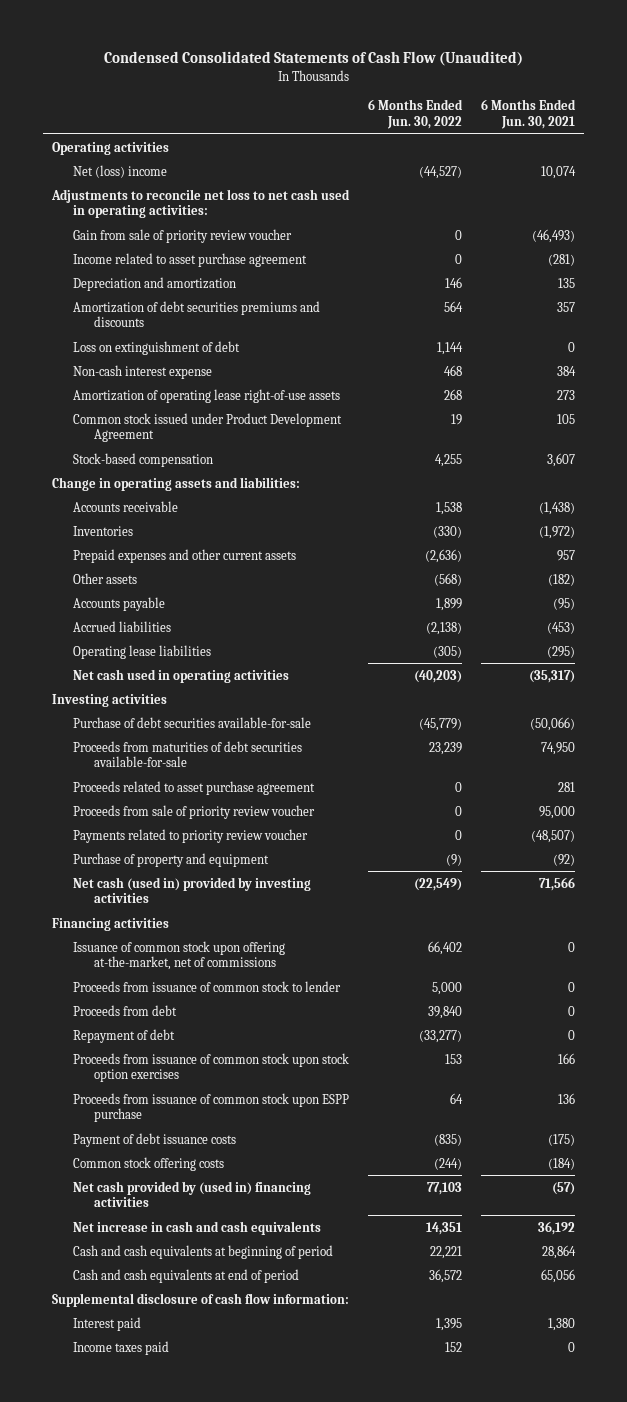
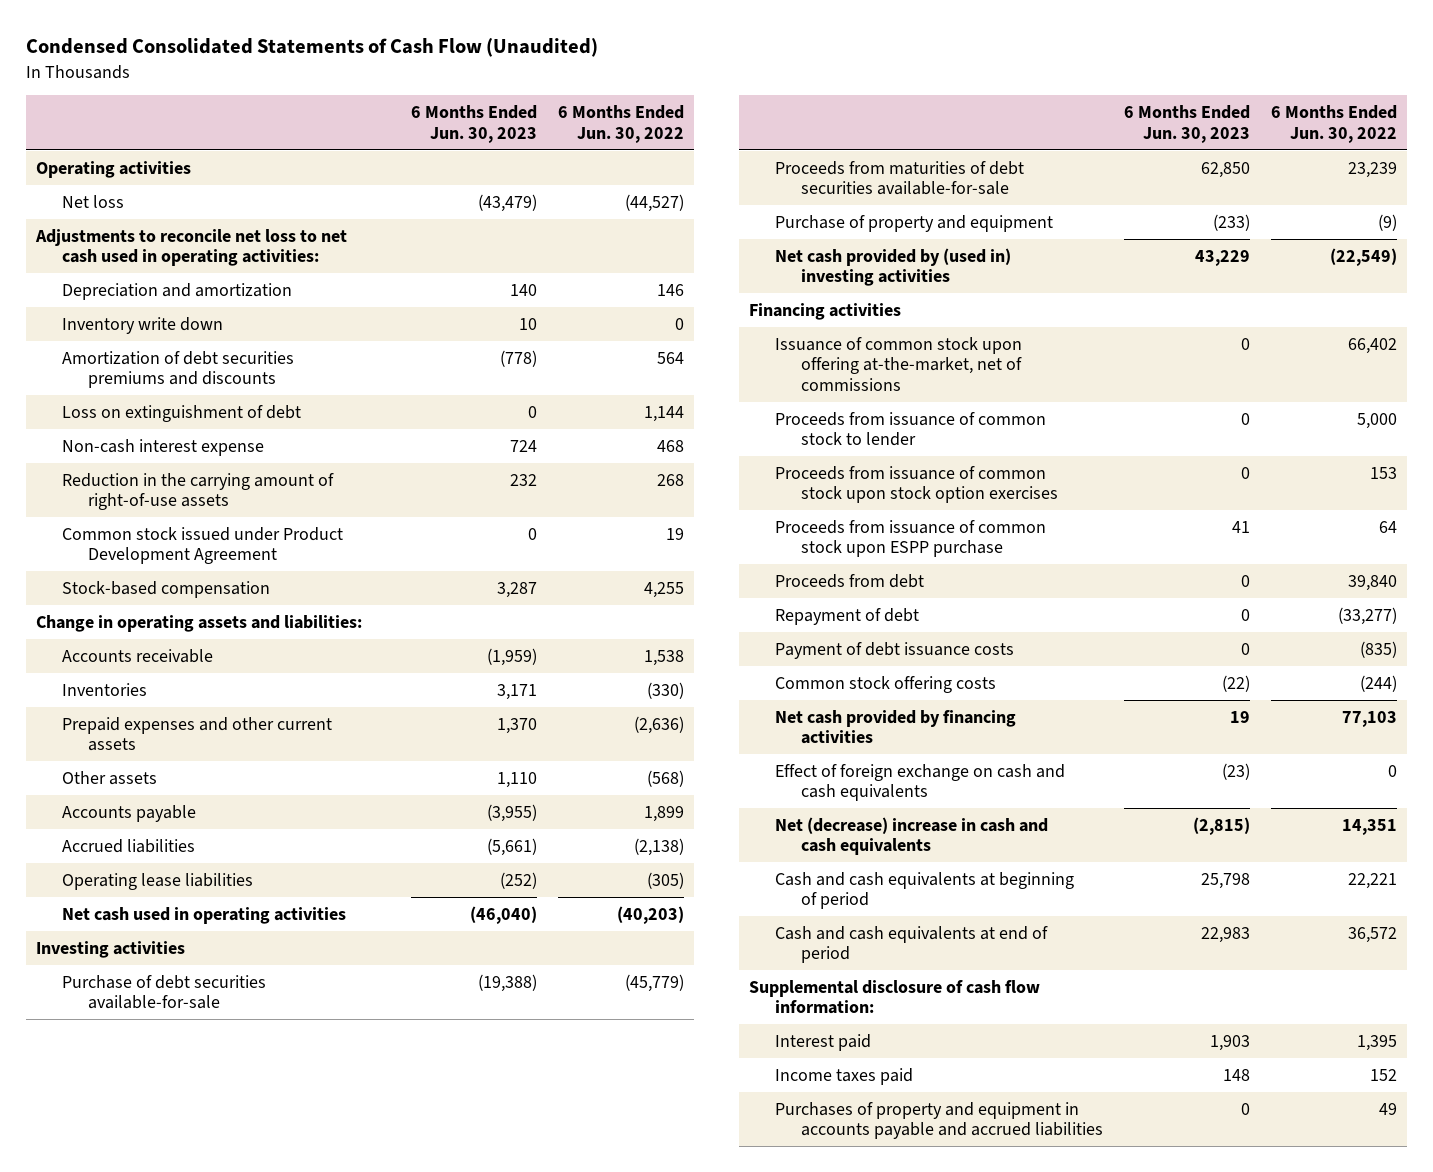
- | 6 Months Ended Jun. 30, 2022 | 6 Months Ended Jun. 30, 2021
+ | 6 Months Ended Jun. 30, 2023 | 6 Months Ended Jun. 30, 2022
- Net (loss) income | (44,527) | 10,074
+ Net loss | (43,479) | (44,527)
- Gain from sale of priority review voucher | 0 | (46,493)
- Income related to asset purchase agreement | 0 | (281)
+ Inventory write down | 10 | 0
- Amortization of operating lease right-of-use assets | 268 | 273
+ Reduction in the carrying amount of right-of-use assets | 232 | 268
- Proceeds related to asset purchase agreement | 0 | 281
- Proceeds from sale of priority review voucher | 0 | 95,000
- Payments related to priority review voucher | 0 | (48,507)
- Net cash (used in) provided by investing activities | (22,549) | 71,566
+ Net cash provided by (used in) investing activities | 43,229 | (22,549)
moved down: Proceeds from debt | 0 | 39,840
moved down: Repayment of debt | 0 | (33,277)
- Net cash provided by (used in) financing activities | 77,103 | (57)
- Net increase in cash and cash equivalents | 14,351 | 36,192
+ Net cash provided by financing activities | 19 | 77,103
+ Effect of foreign exchange on cash and cash equivalents | (23) | 0
+ Net (decrease) increase in cash and cash equivalents | (2,815) | 14,351
+ Purchases of property and equipment in accounts payable and accrued liabilities | 0 | 49

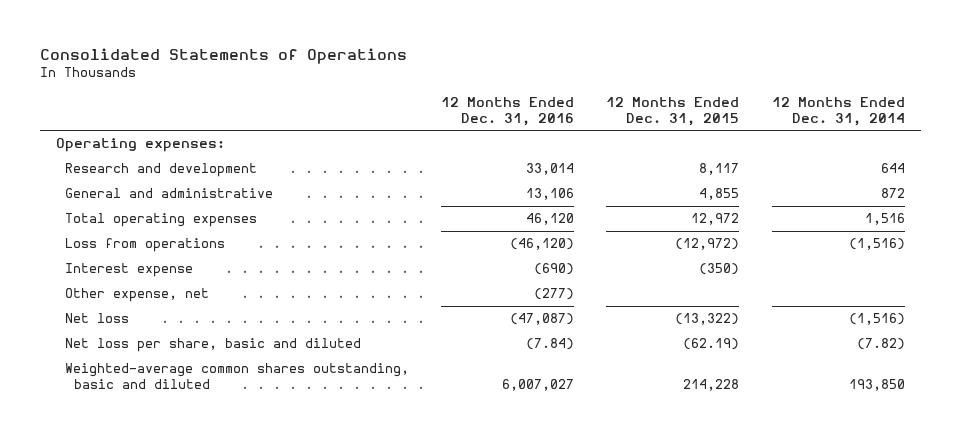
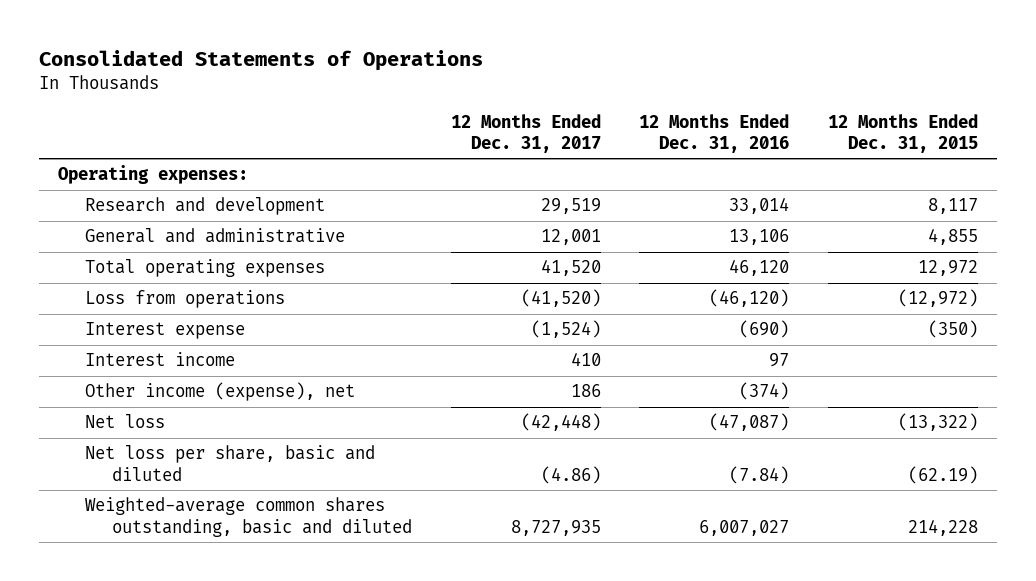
- | 12 Months Ended Dec. 31, 2016 | 12 Months Ended Dec. 31, 2015 | 12 Months Ended Dec. 31, 2014
+ | 12 Months Ended Dec. 31, 2017 | 12 Months Ended Dec. 31, 2016 | 12 Months Ended Dec. 31, 2015
- Other expense, net | (277) | |
+ Interest income | 410 | 97 |
+ Other income (expense), net | 186 | (374) |

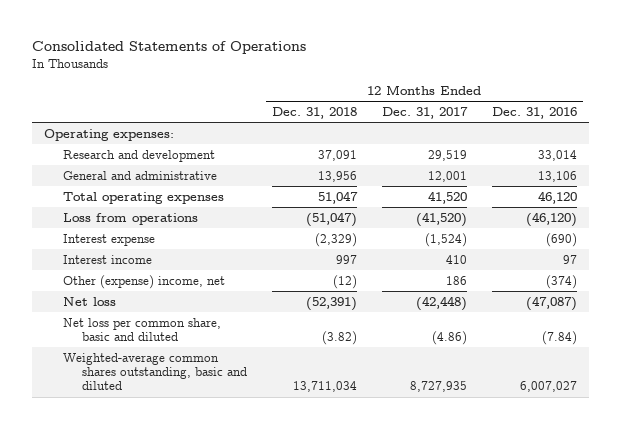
- | 12 Months Ended Dec. 31, 2017 | 12 Months Ended Dec. 31, 2016 | 12 Months Ended Dec. 31, 2015
+ | 12 Months Ended Dec. 31, 2018 | 12 Months Ended Dec. 31, 2017 | 12 Months Ended Dec. 31, 2016
- Other income (expense), net | 186 | (374) |
+ Other (expense) income, net | (12) | 186 | (374)
- Net loss per share, basic and diluted | (4.86) | (7.84) | (62.19)
+ Net loss per common share, basic and diluted | (3.82) | (4.86) | (7.84)

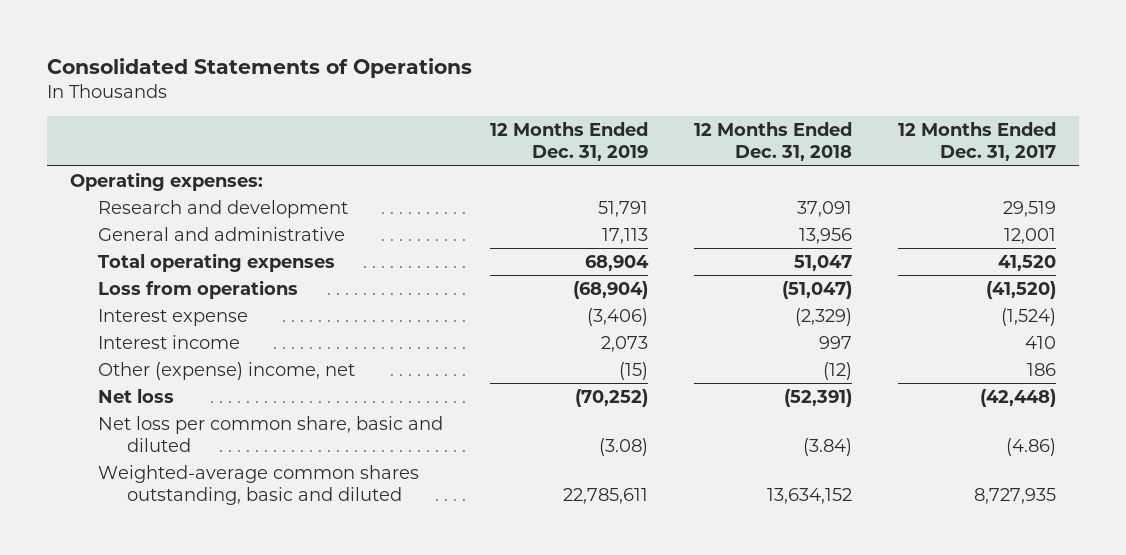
- | 12 Months Ended Dec. 31, 2018 | 12 Months Ended Dec. 31, 2017 | 12 Months Ended Dec. 31, 2016
+ | 12 Months Ended Dec. 31, 2019 | 12 Months Ended Dec. 31, 2018 | 12 Months Ended Dec. 31, 2017
- Net loss per common share, basic and diluted | (3.82) | (4.86) | (7.84)
- Weighted-average common shares outstanding, basic and diluted | 13,711,034 | 8,727,935 | 6,007,027
+ Net loss per common share, basic and diluted | (3.08) | (3.84) | (4.86)
+ Weighted-average common shares outstanding, basic and diluted | 22,785,611 | 13,634,152 | 8,727,935

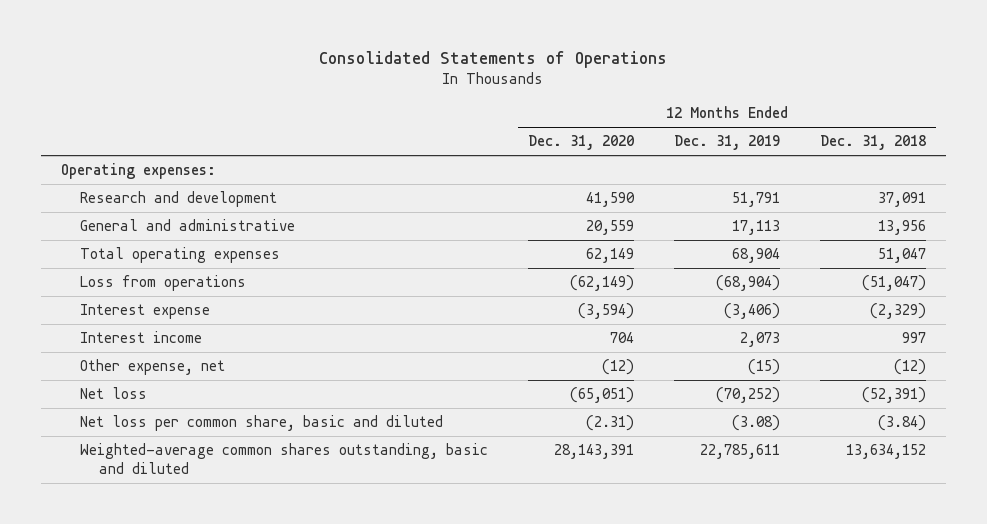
- | 12 Months Ended Dec. 31, 2019 | 12 Months Ended Dec. 31, 2018 | 12 Months Ended Dec. 31, 2017
+ | 12 Months Ended Dec. 31, 2020 | 12 Months Ended Dec. 31, 2019 | 12 Months Ended Dec. 31, 2018
- Other (expense) income, net | (15) | (12) | 186
+ Other expense, net | (12) | (15) | (12)

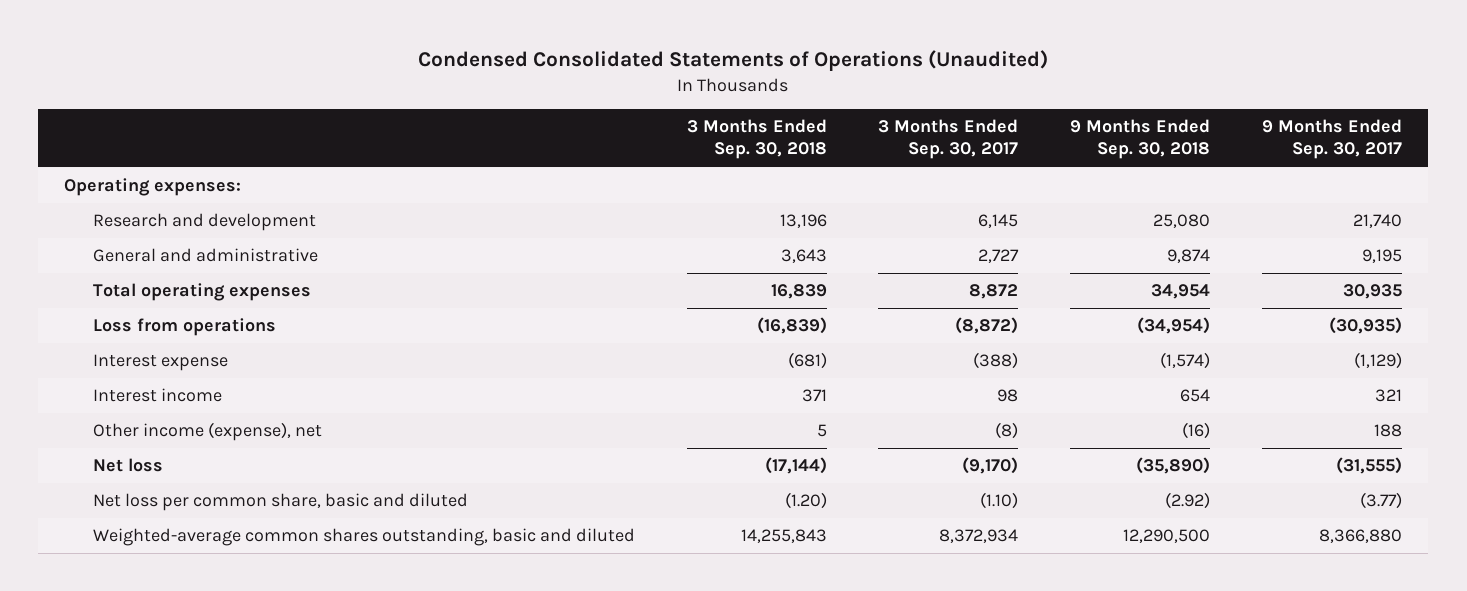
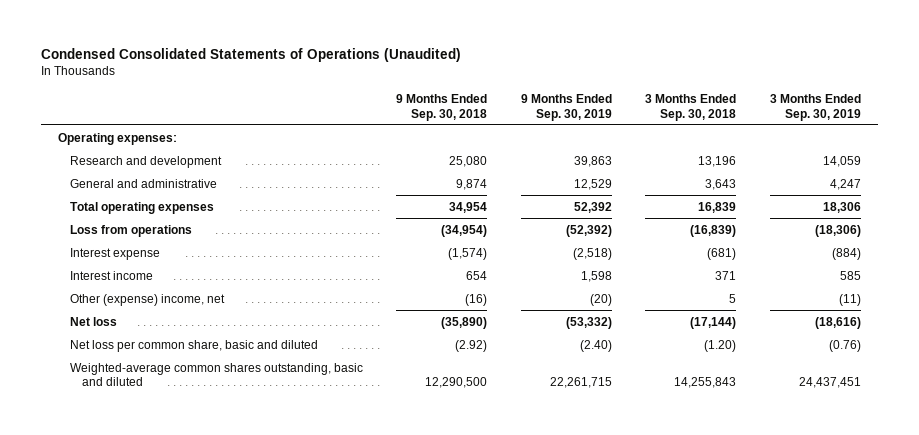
- | 3 Months Ended Sep. 30, 2018 | 3 Months Ended Sep. 30, 2017 | 9 Months Ended Sep. 30, 2018 | 9 Months Ended Sep. 30, 2017
+ | 9 Months Ended Sep. 30, 2018 | 9 Months Ended Sep. 30, 2019 | 3 Months Ended Sep. 30, 2018 | 3 Months Ended Sep. 30, 2019
- Other income (expense), net | 5 | (8) | (16) | 188
+ Other (expense) income, net | (16) | (20) | 5 | (11)

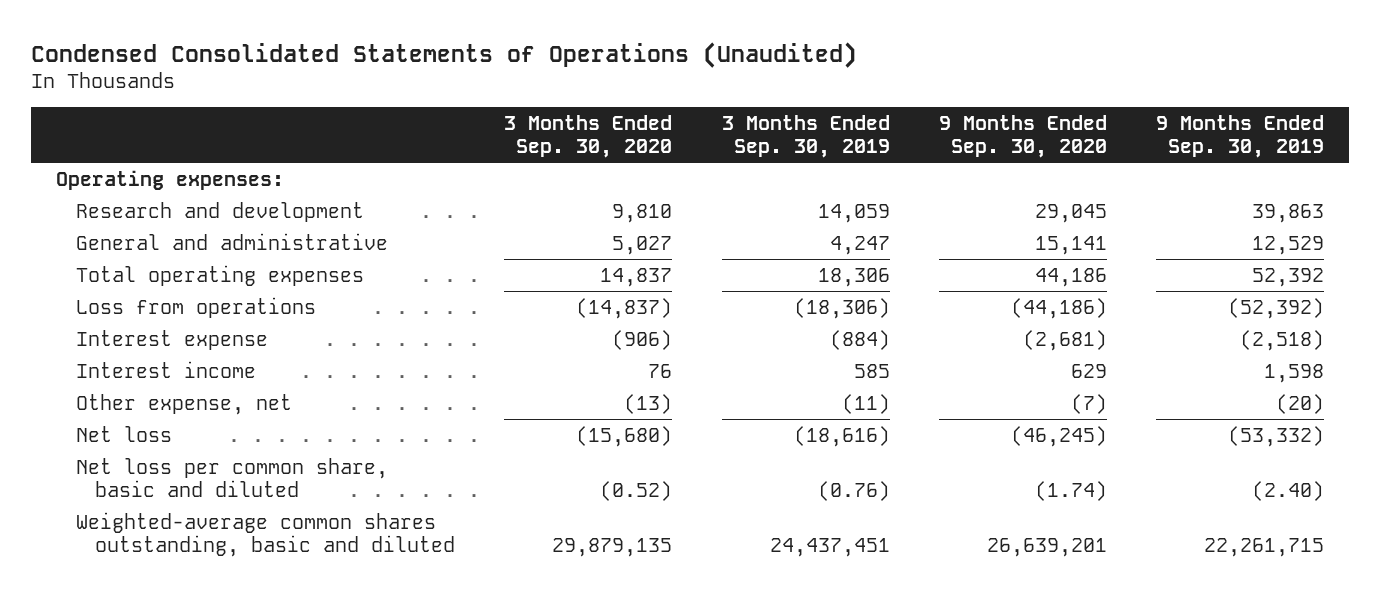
- | 9 Months Ended Sep. 30, 2018 | 9 Months Ended Sep. 30, 2019 | 3 Months Ended Sep. 30, 2018 | 3 Months Ended Sep. 30, 2019
+ | 3 Months Ended Sep. 30, 2020 | 3 Months Ended Sep. 30, 2019 | 9 Months Ended Sep. 30, 2020 | 9 Months Ended Sep. 30, 2019
- Other (expense) income, net | (16) | (20) | 5 | (11)
+ Other expense, net | (13) | (11) | (7) | (20)

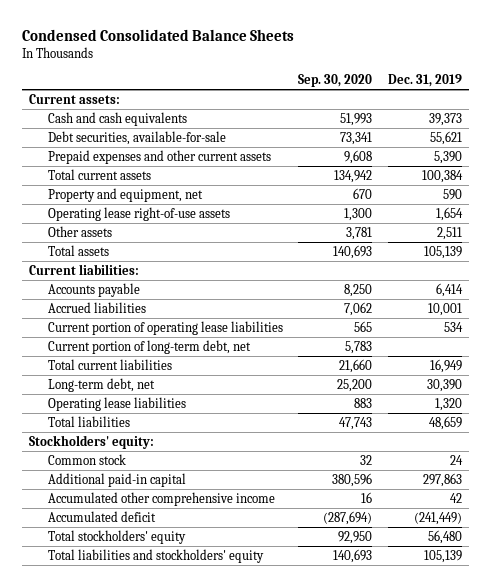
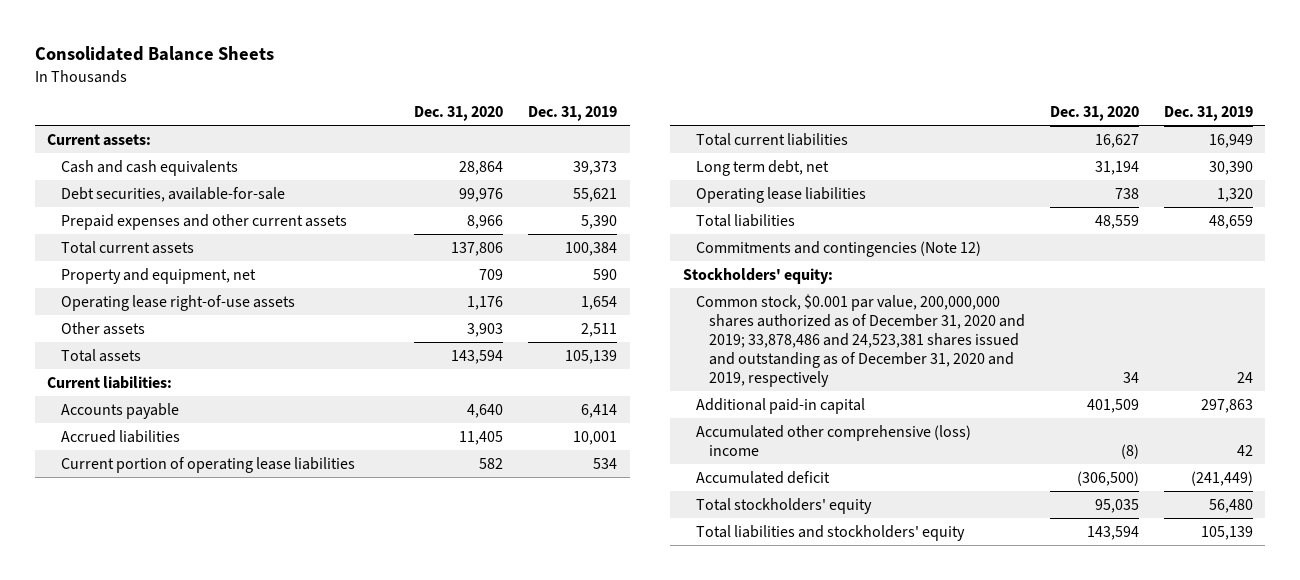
- Condensed Consolidated Balance Sheets
+ Consolidated Balance Sheets
- | Sep. 30, 2020 | Dec. 31, 2019
+ | Dec. 31, 2020 | Dec. 31, 2019
- Current portion of long-term debt, net | 5,783 |
- Long-term debt, net | 25,200 | 30,390
+ Long term debt, net | 31,194 | 30,390
+ Commitments and contingencies (Note 12)
- Common stock | 32 | 24
+ Common stock, $0.001 par value, 200,000,000 shares authorized as of December 31, 2020 and 2019; 33,878,486 and 24,523,381 shares issued and outstanding as of December 31, 2020 and 2019, respectively | 34 | 24
- Accumulated other comprehensive income | 16 | 42
+ Accumulated other comprehensive (loss) income | (8) | 42

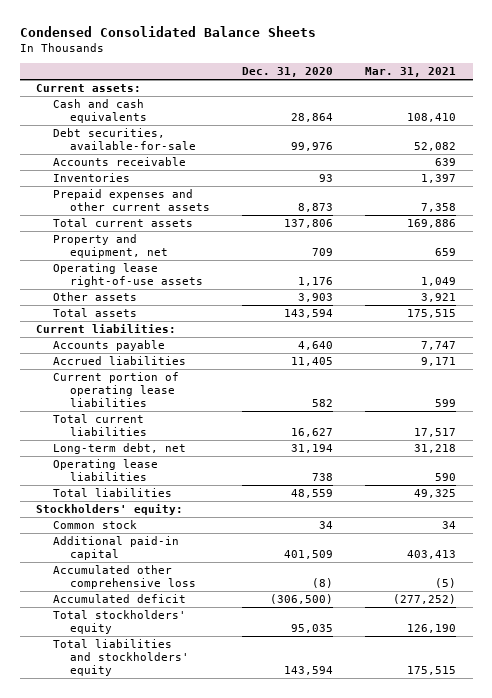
- Consolidated Balance Sheets
+ Condensed Consolidated Balance Sheets
- | Dec. 31, 2020 | Dec. 31, 2019
+ | Dec. 31, 2020 | Mar. 31, 2021
- Prepaid expenses and other current assets | 8,966 | 5,390
+ Accounts receivable | | 639
+ Inventories | 93 | 1,397
+ Prepaid expenses and other current assets | 8,873 | 7,358
- Long term debt, net | 31,194 | 30,390
+ Long-term debt, net | 31,194 | 31,218
- Commitments and contingencies (Note 12)
- Common stock, $0.001 par value, 200,000,000 shares authorized as of December 31, 2020 and 2019; 33,878,486 and 24,523,381 shares issued and outstanding as of December 31, 2020 and 2019, respectively | 34 | 24
+ Common stock | 34 | 34
- Accumulated other comprehensive (loss) income | (8) | 42
+ Accumulated other comprehensive loss | (8) | (5)

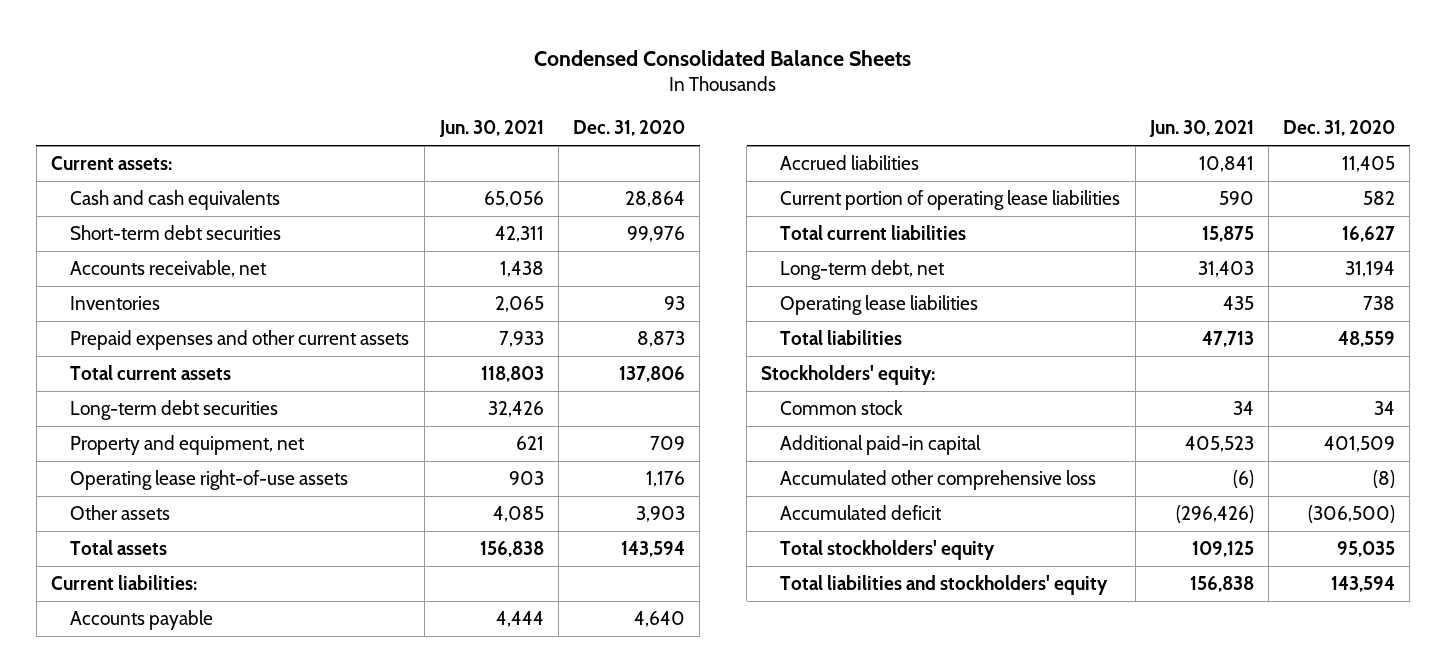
- | Dec. 31, 2020 | Mar. 31, 2021
+ | Jun. 30, 2021 | Dec. 31, 2020
- Debt securities, available-for-sale | 99,976 | 52,082
- Accounts receivable | | 639
+ Short-term debt securities | 42,311 | 99,976
+ Accounts receivable, net | 1,438 |
+ Long-term debt securities | 32,426 |

